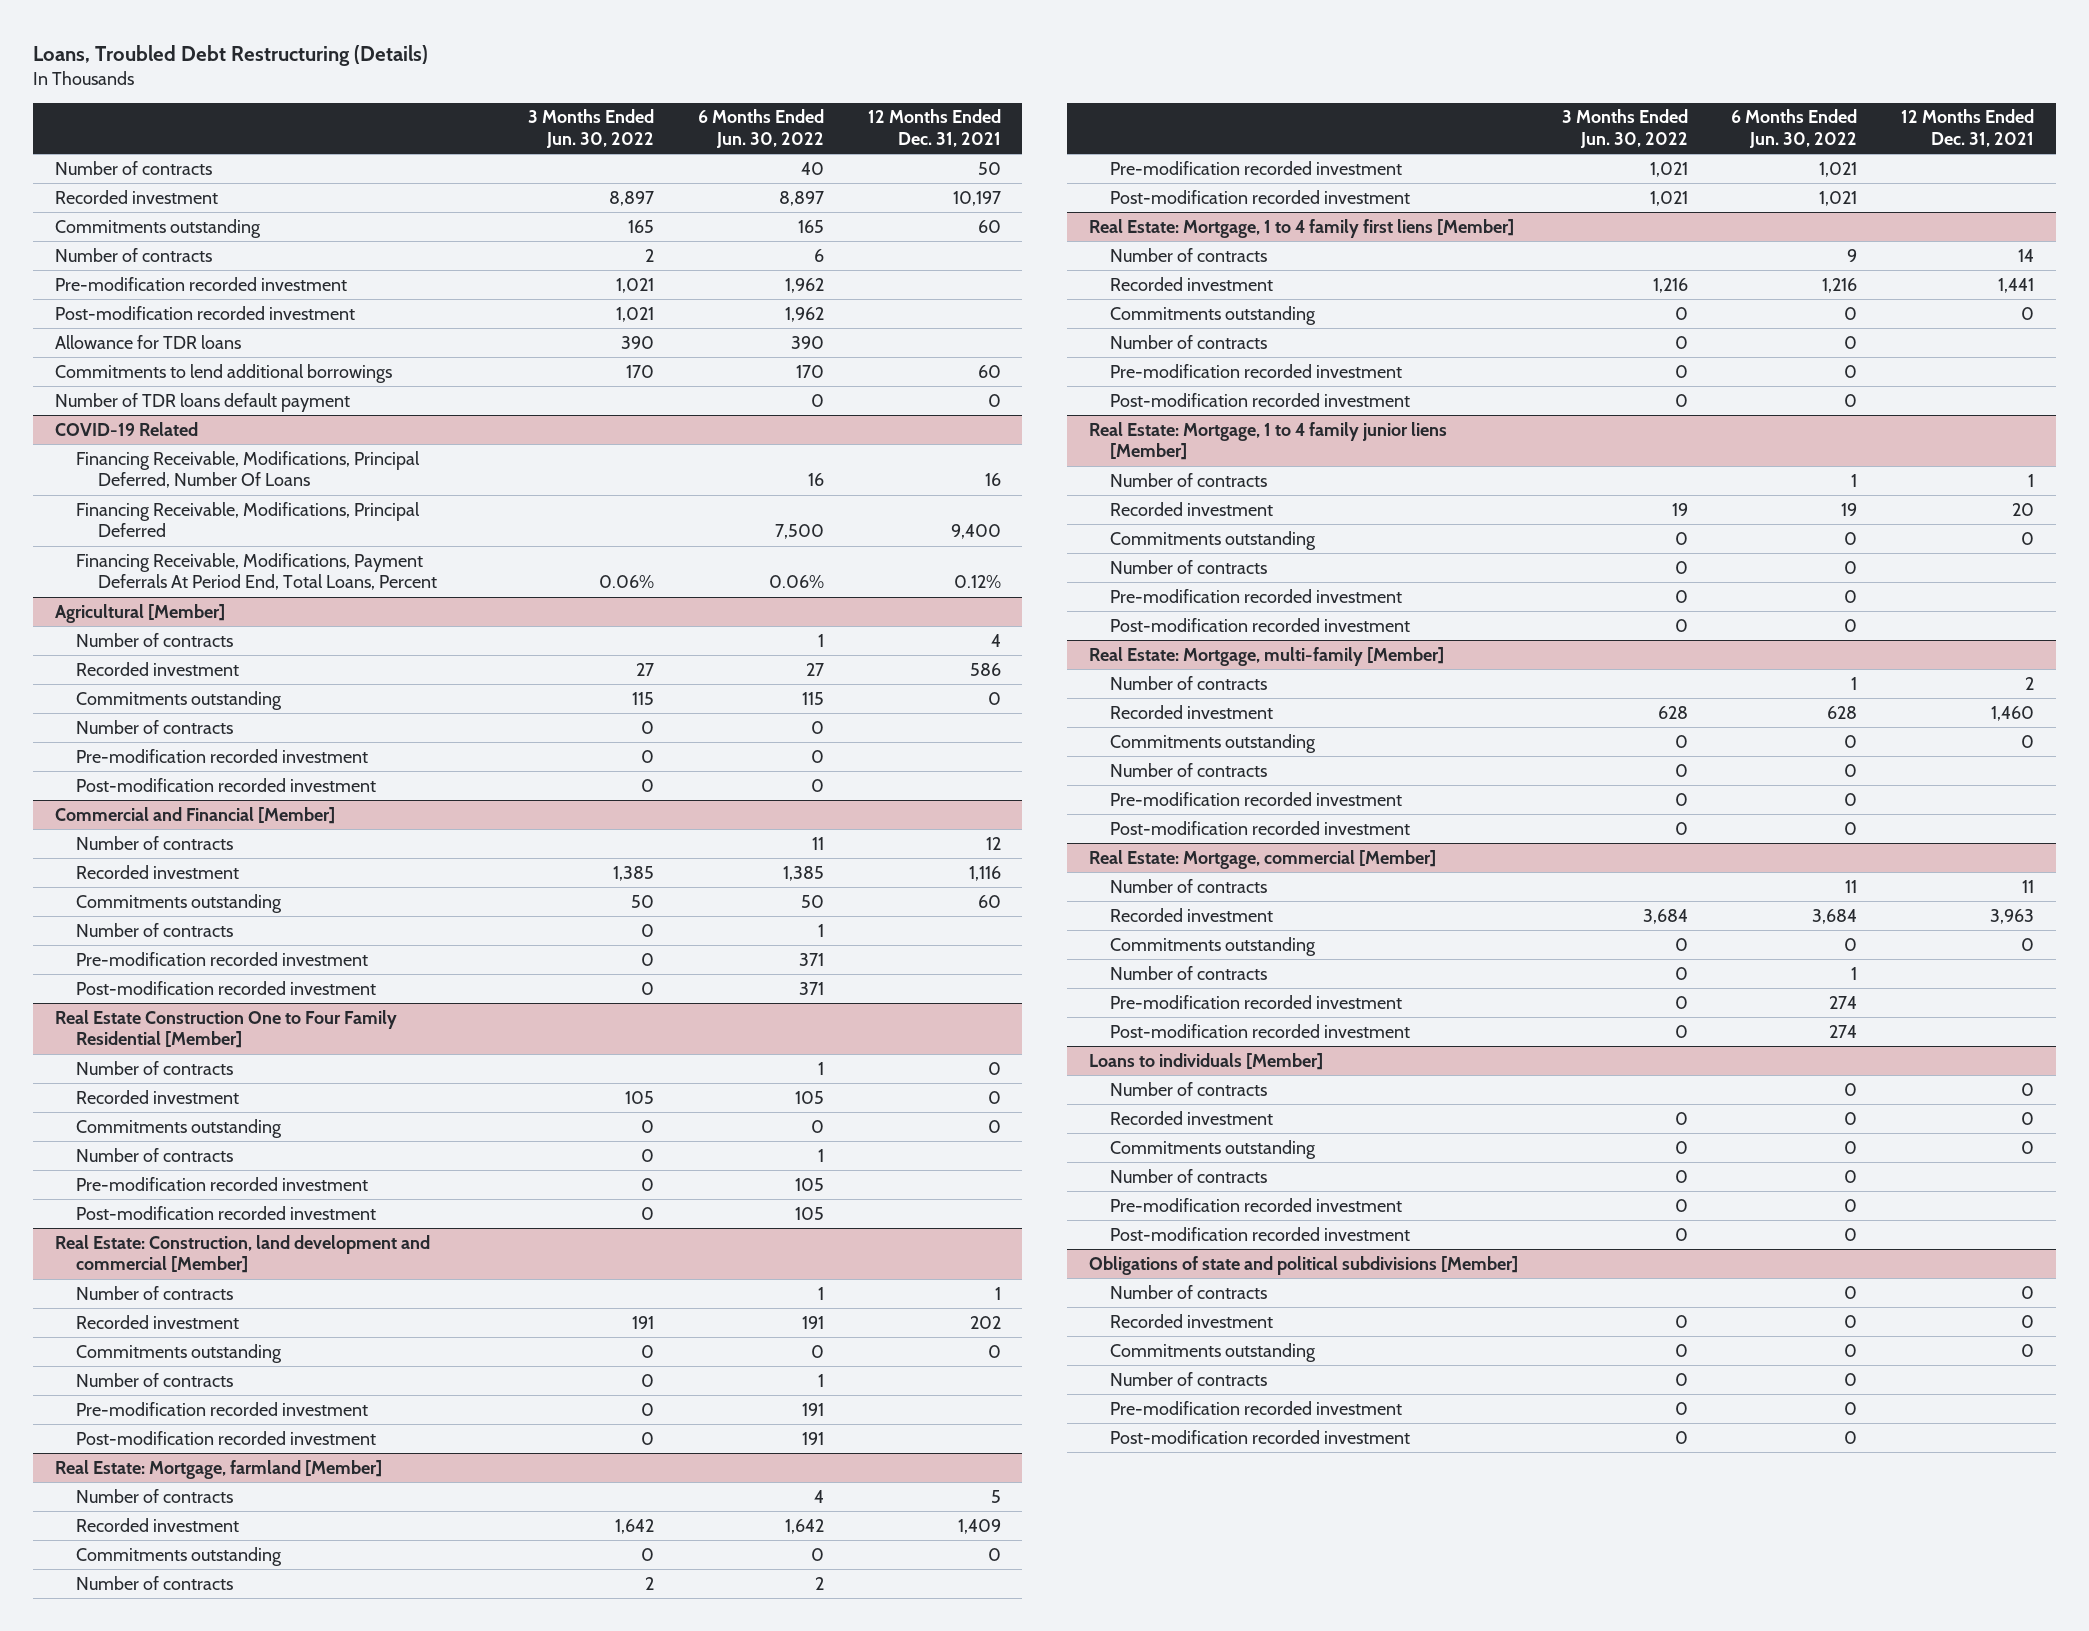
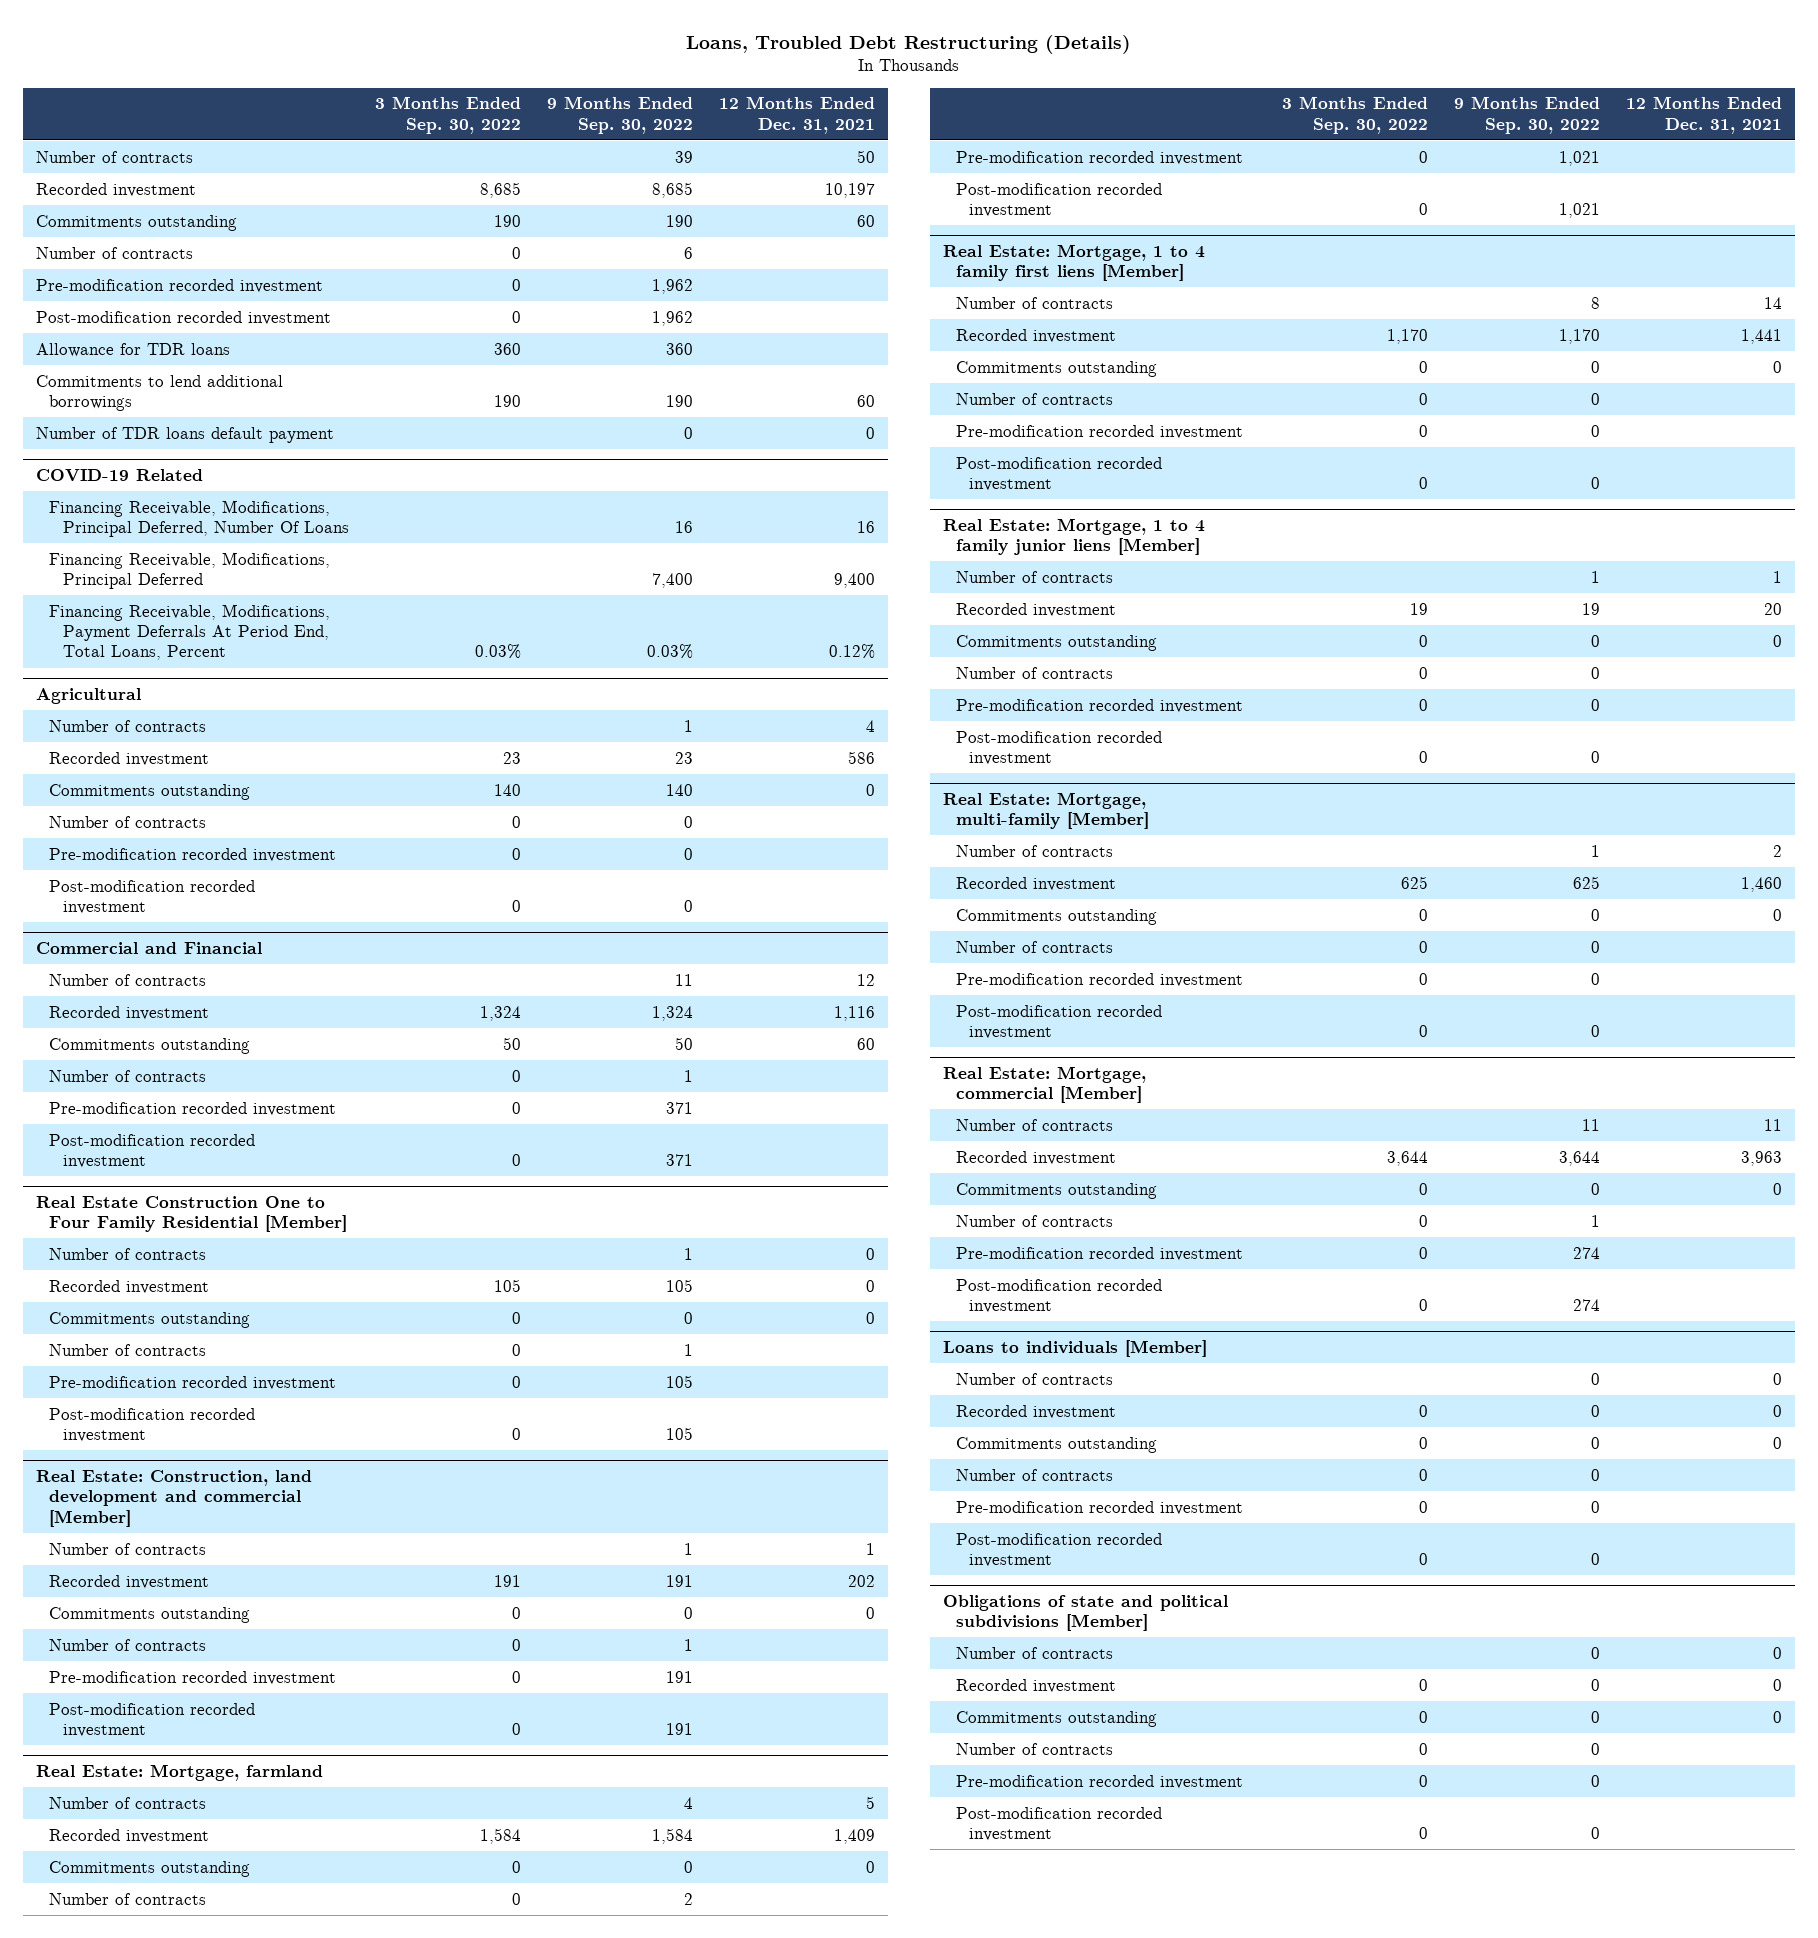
- | 3 Months Ended Jun. 30, 2022 | 6 Months Ended Jun. 30, 2022 | 12 Months Ended Dec. 31, 2021
+ | 3 Months Ended Sep. 30, 2022 | 9 Months Ended Sep. 30, 2022 | 12 Months Ended Dec. 31, 2021
- Agricultural [Member]
+ Agricultural
- Commercial and Financial [Member]
+ Commercial and Financial
- Real Estate: Mortgage, farmland [Member]
+ Real Estate: Mortgage, farmland

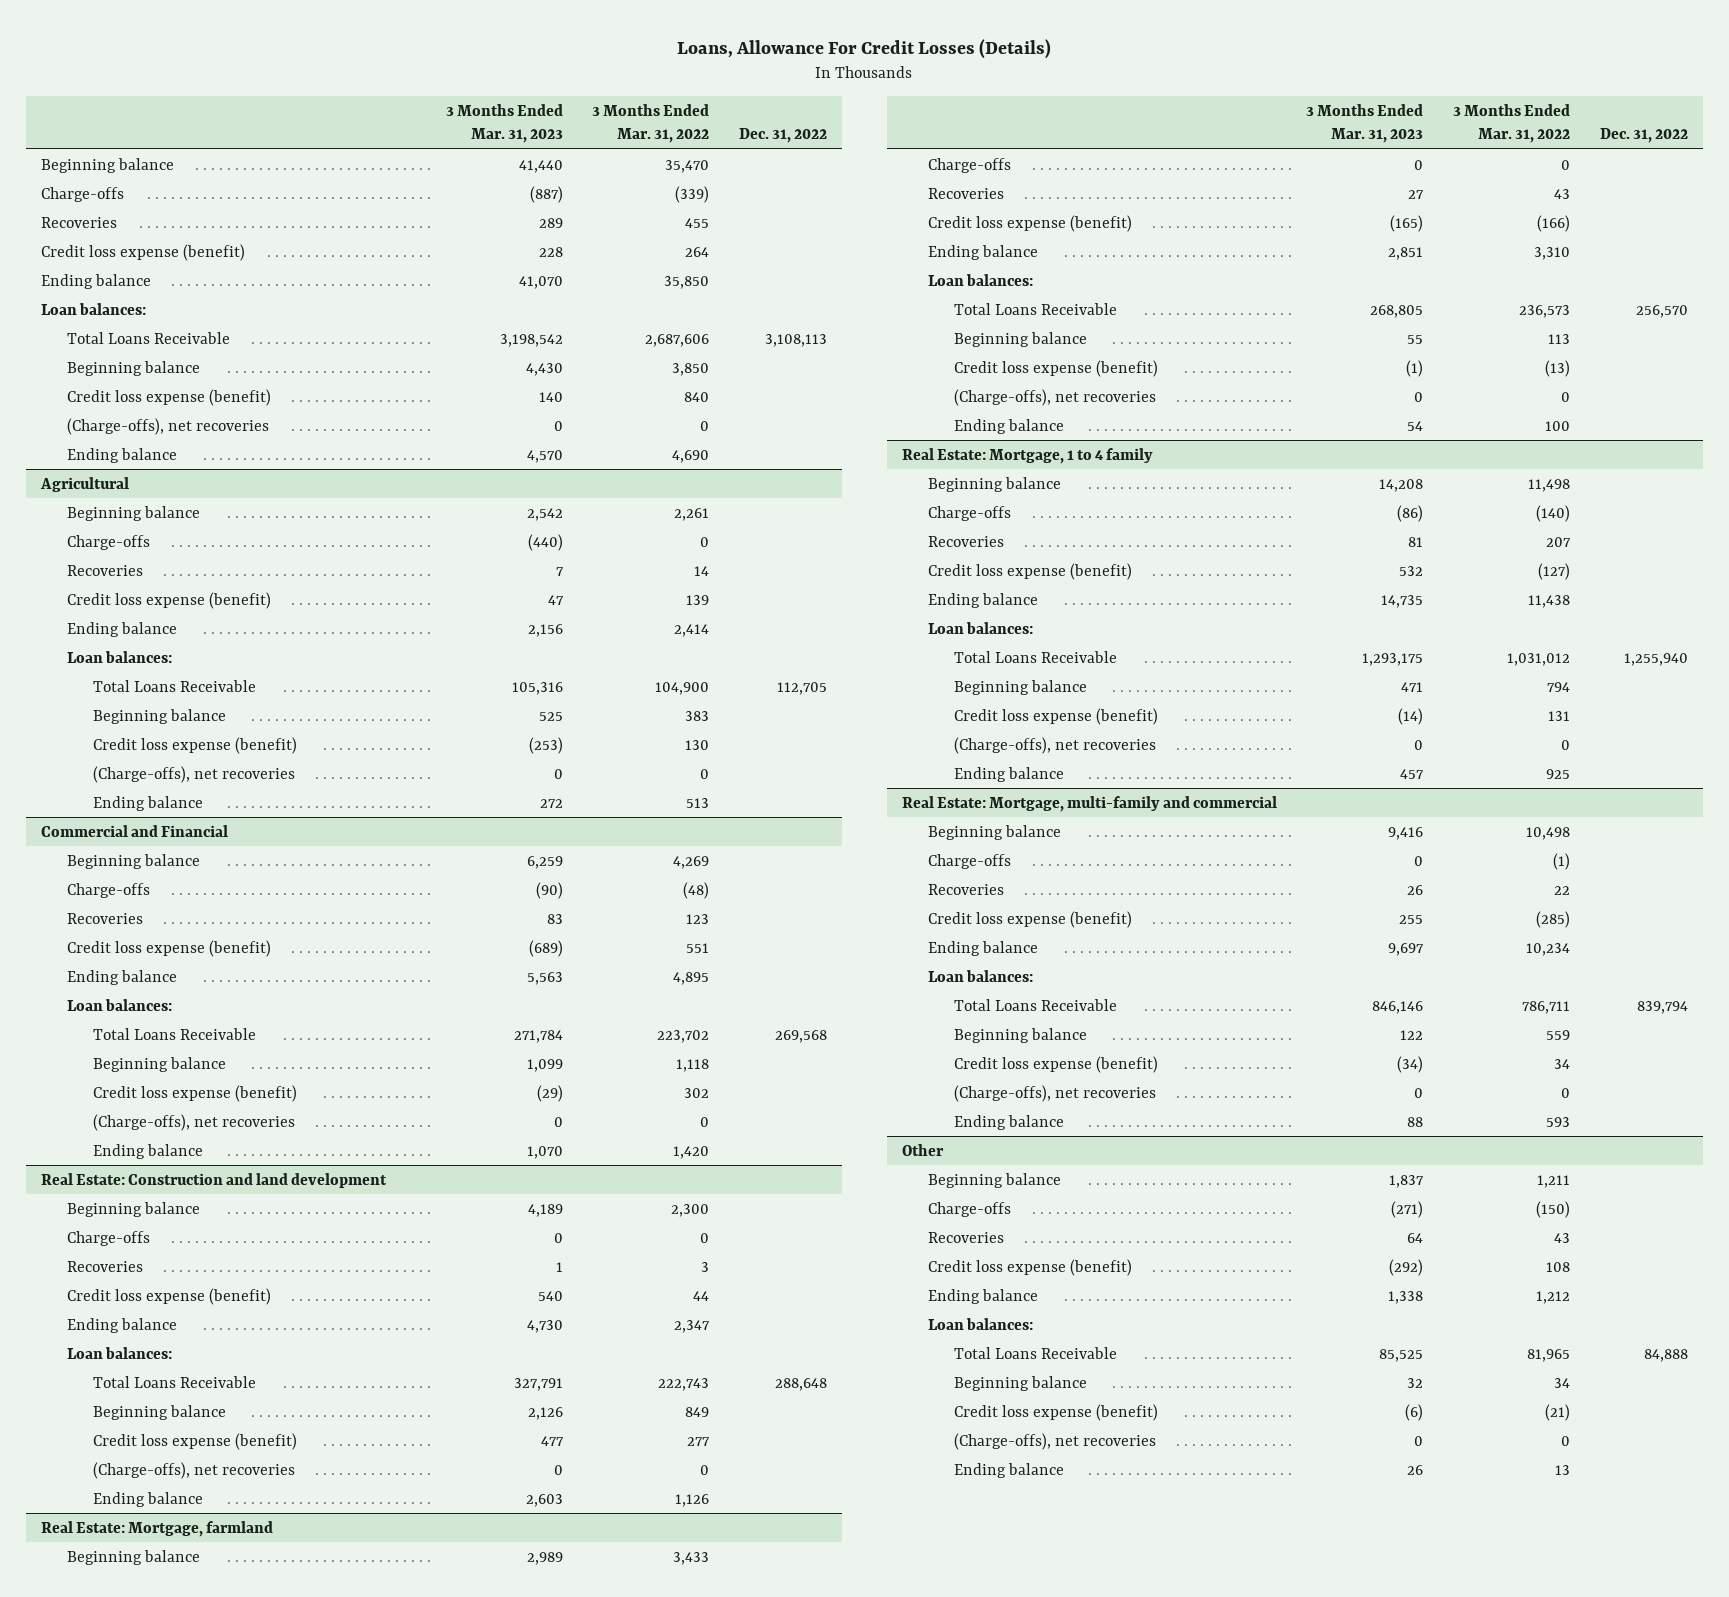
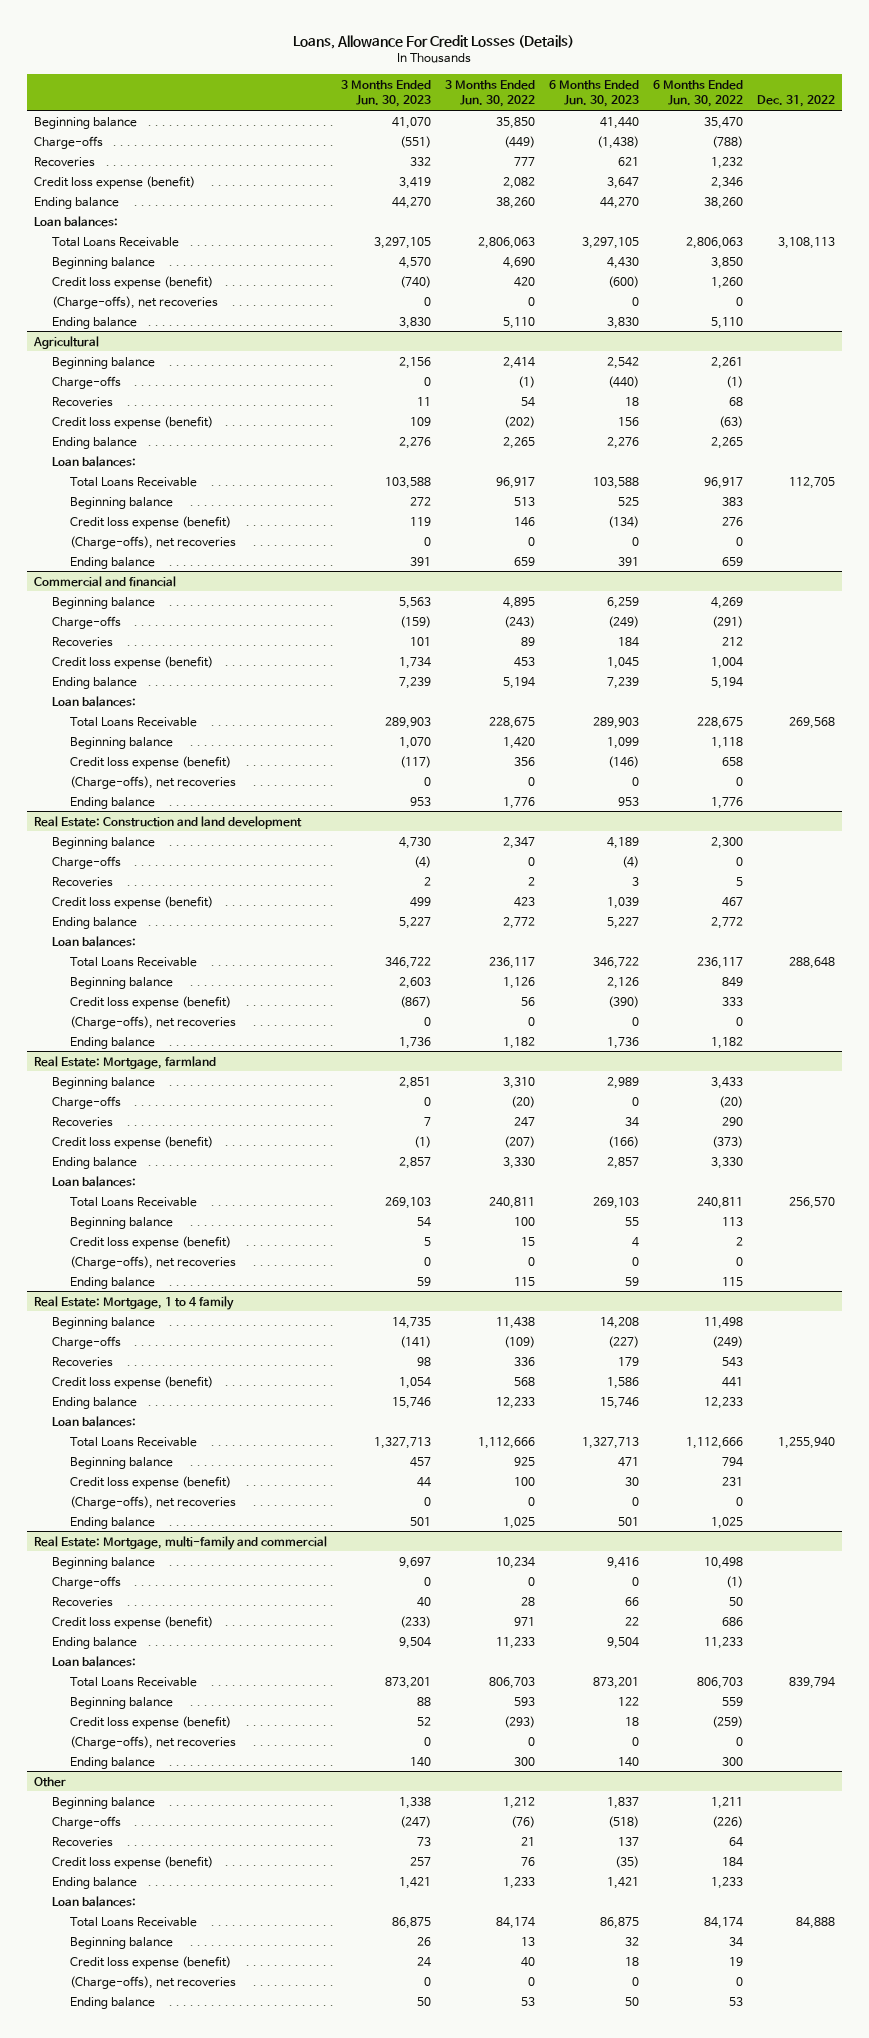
- | 3 Months Ended Mar. 31, 2023 | 3 Months Ended Mar. 31, 2022 | Dec. 31, 2022
+ | 3 Months Ended Jun. 30, 2023 | 3 Months Ended Jun. 30, 2022 | 6 Months Ended Jun. 30, 2023 | 6 Months Ended Jun. 30, 2022 | Dec. 31, 2022
- Commercial and Financial
+ Commercial and financial

